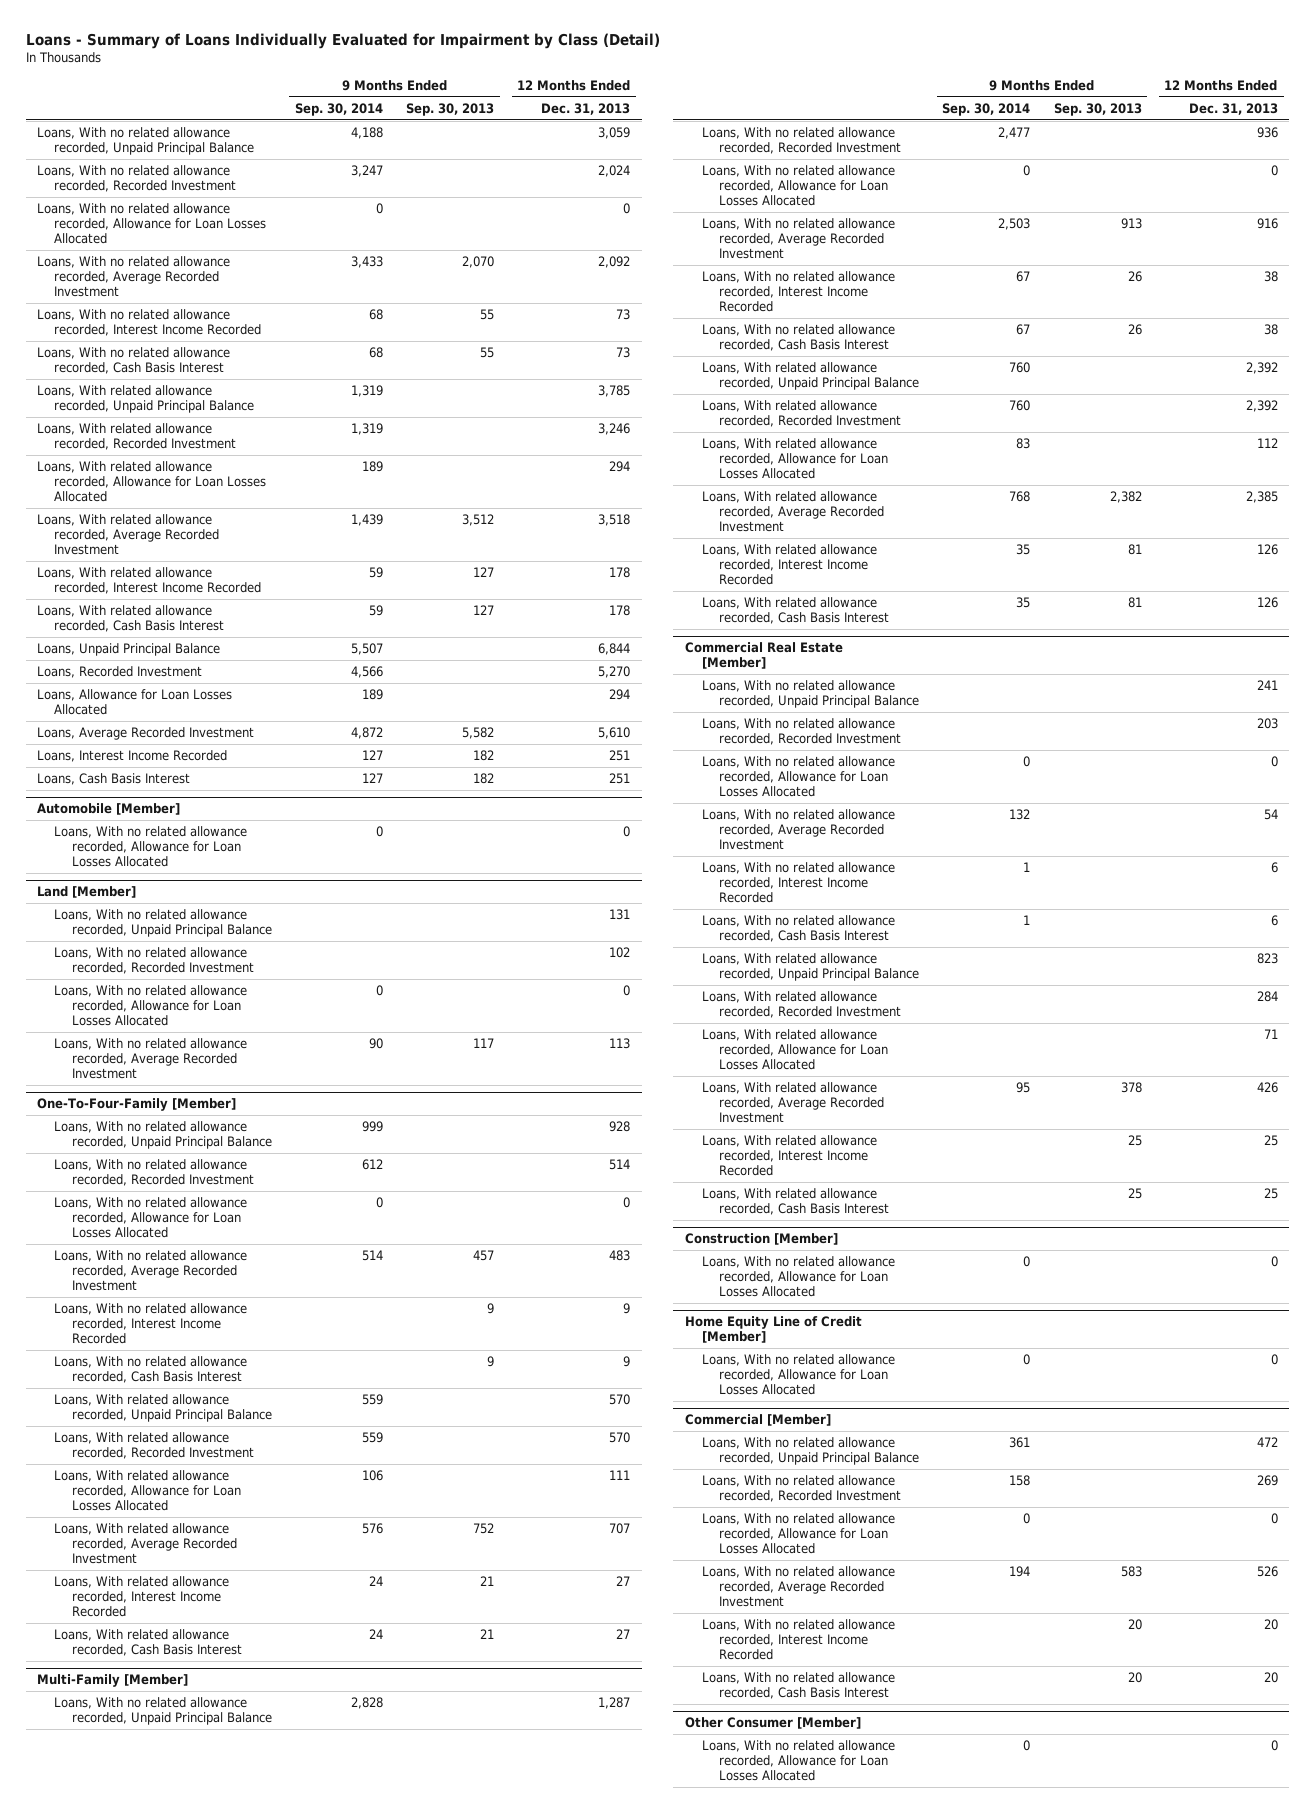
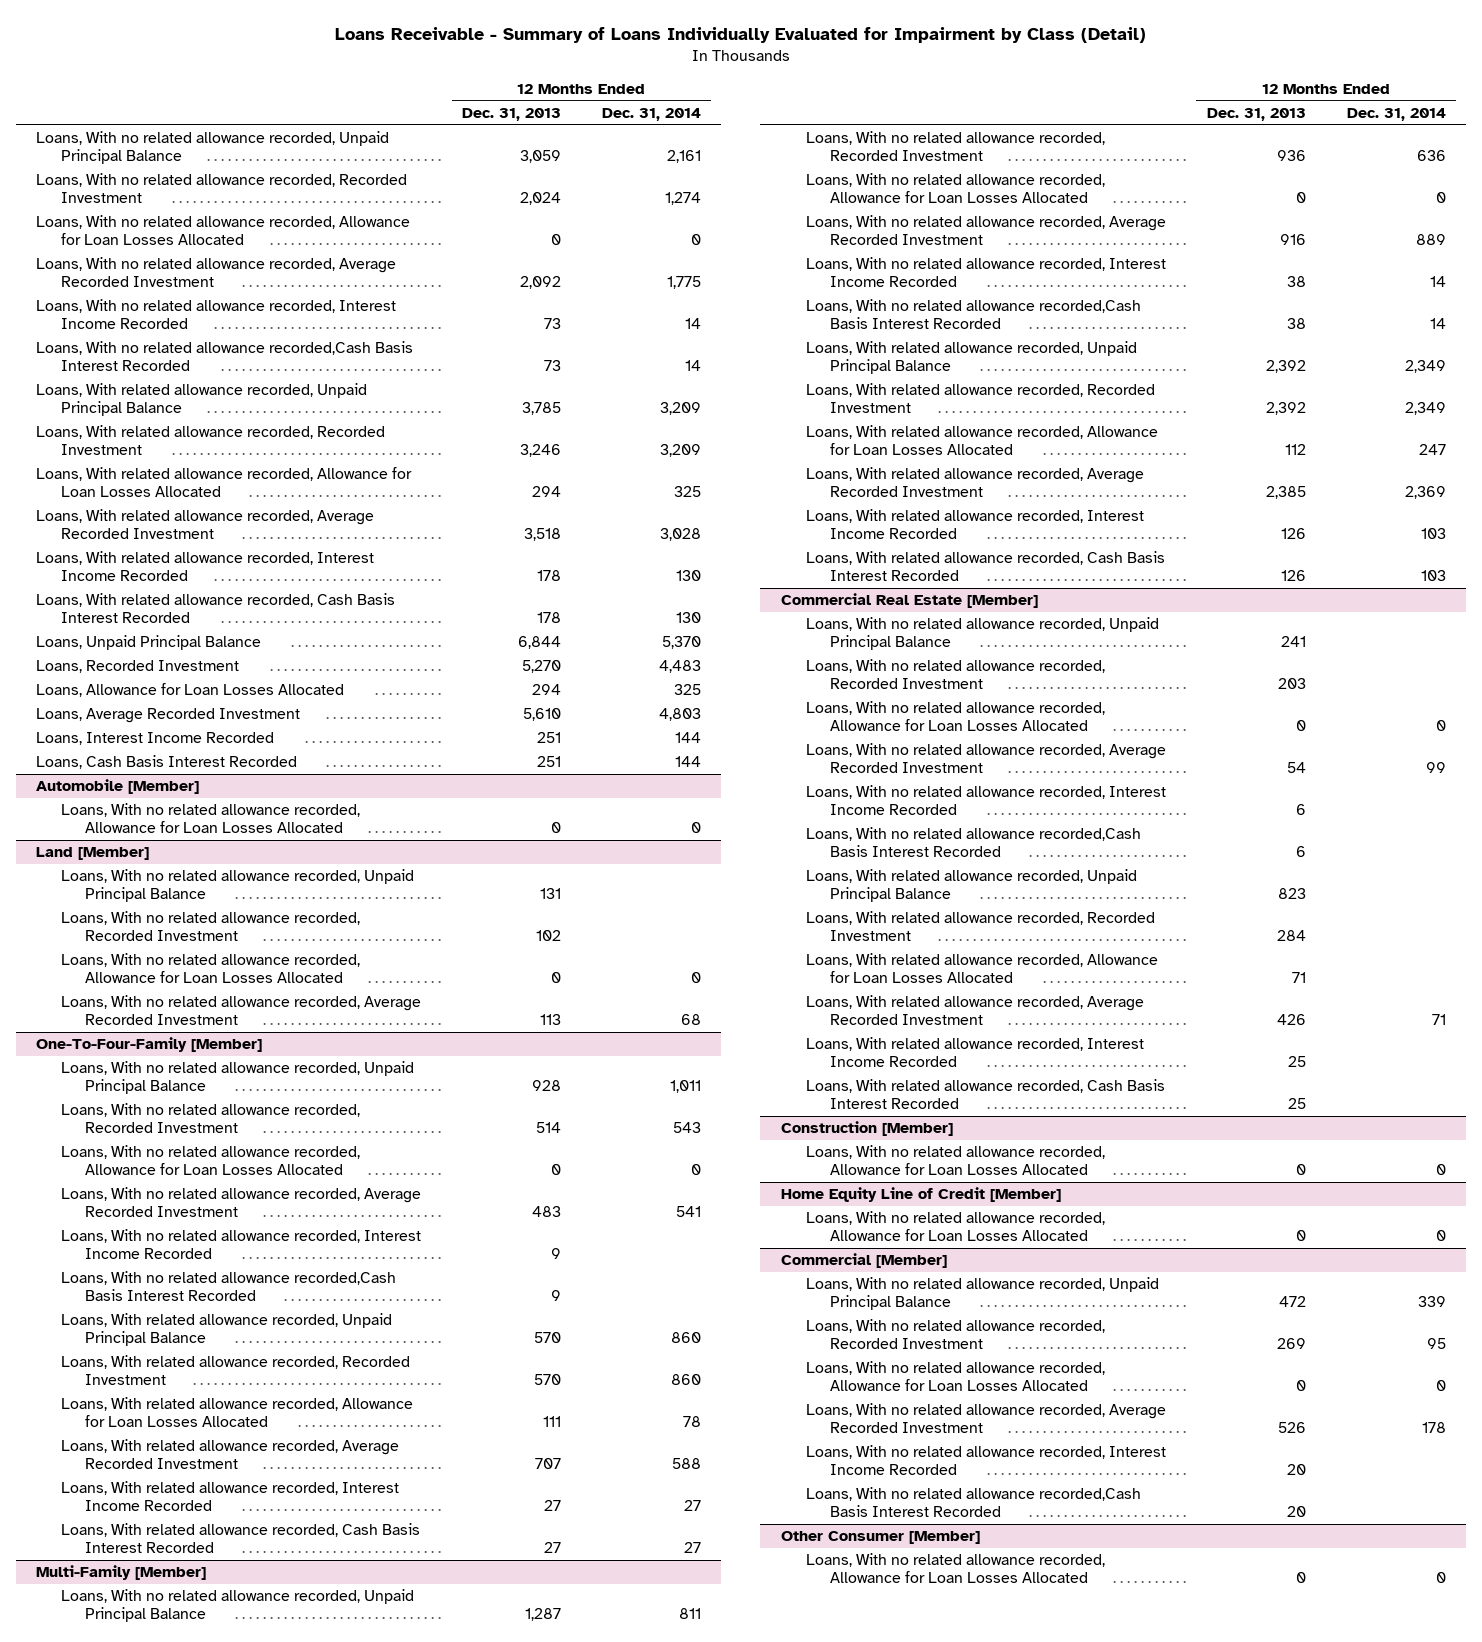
- Loans - Summary of Loans Individually Evaluated for Impairment by Class (Detail)
+ Loans Receivable - Summary of Loans Individually Evaluated for Impairment by Class (Detail)
- | 9 Months Ended Sep. 30, 2014 | 9 Months Ended Sep. 30, 2013 | 12 Months Ended Dec. 31, 2013
+ | 12 Months Ended Dec. 31, 2013 | 12 Months Ended Dec. 31, 2014
- Loans, With no related allowance recorded, Cash Basis Interest | 68 | 55 | 73
+ Loans, With no related allowance recorded,Cash Basis Interest Recorded | 73 | 14
- Loans, With related allowance recorded, Cash Basis Interest | 59 | 127 | 178
+ Loans, With related allowance recorded, Cash Basis Interest Recorded | 178 | 130
- Loans, Cash Basis Interest | 127 | 182 | 251
+ Loans, Cash Basis Interest Recorded | 251 | 144
@ One-To-Four-Family [Member]
- Loans, With no related allowance recorded, Cash Basis Interest | | 9 | 9
+ Loans, With no related allowance recorded,Cash Basis Interest Recorded | 9 |
- Loans, With related allowance recorded, Cash Basis Interest | 24 | 21 | 27
+ Loans, With related allowance recorded, Cash Basis Interest Recorded | 27 | 27
@ Multi-Family [Member]
- Loans, With no related allowance recorded, Cash Basis Interest | 67 | 26 | 38
+ Loans, With no related allowance recorded,Cash Basis Interest Recorded | 38 | 14
- Loans, With related allowance recorded, Cash Basis Interest | 35 | 81 | 126
+ Loans, With related allowance recorded, Cash Basis Interest Recorded | 126 | 103
@ Commercial Real Estate [Member]
- Loans, With no related allowance recorded, Cash Basis Interest | 1 | | 6
+ Loans, With no related allowance recorded,Cash Basis Interest Recorded | 6 |
- Loans, With related allowance recorded, Cash Basis Interest | | 25 | 25
+ Loans, With related allowance recorded, Cash Basis Interest Recorded | 25 |
@ Commercial [Member]
- Loans, With no related allowance recorded, Cash Basis Interest | | 20 | 20
+ Loans, With no related allowance recorded,Cash Basis Interest Recorded | 20 |

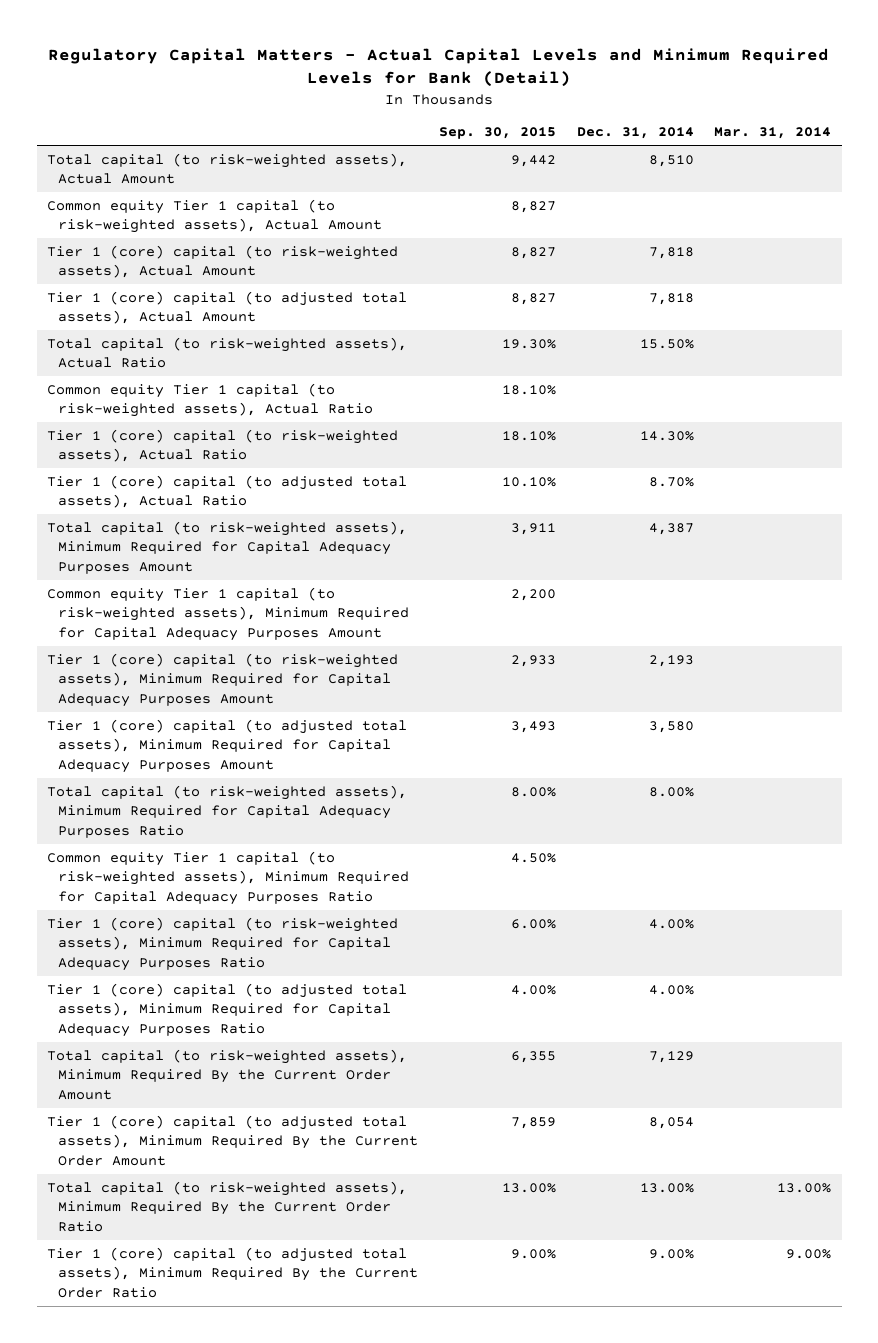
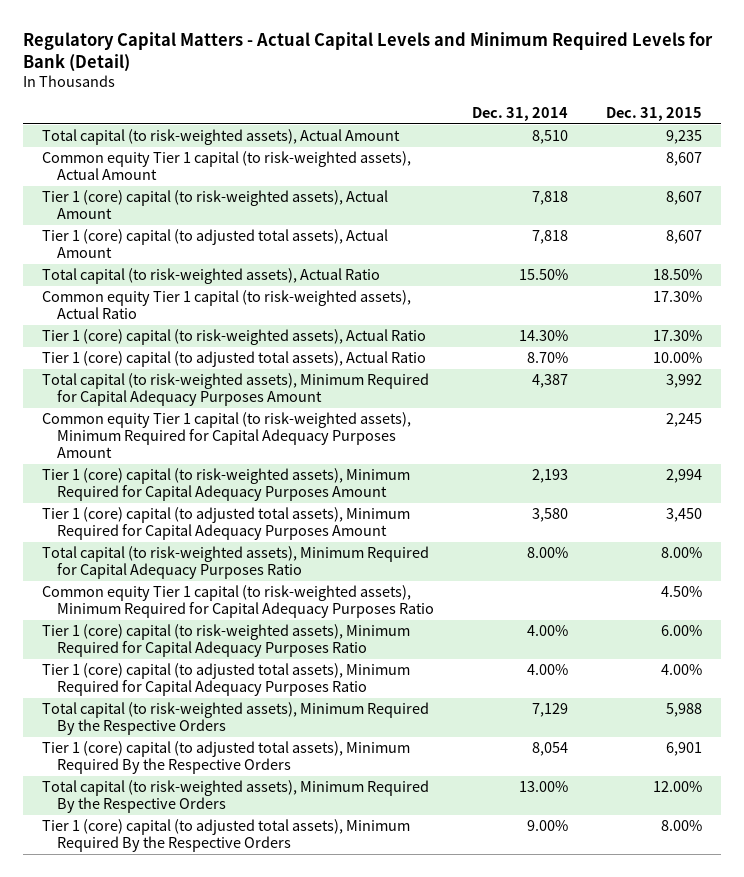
- | Sep. 30, 2015 | Dec. 31, 2014 | Mar. 31, 2014
+ | Dec. 31, 2014 | Dec. 31, 2015
- Total capital (to risk-weighted assets), Minimum Required By the Current Order Amount | 6,355 | 7,129 |
- Tier 1 (core) capital (to adjusted total assets), Minimum Required By the Current Order Amount | 7,859 | 8,054 |
- Total capital (to risk-weighted assets), Minimum Required By the Current Order Ratio | 13.00% | 13.00% | 13.00%
- Tier 1 (core) capital (to adjusted total assets), Minimum Required By the Current Order Ratio | 9.00% | 9.00% | 9.00%
+ Total capital (to risk-weighted assets), Minimum Required By the Respective Orders | 7,129 | 5,988
+ Tier 1 (core) capital (to adjusted total assets), Minimum Required By the Respective Orders | 8,054 | 6,901
+ Total capital (to risk-weighted assets), Minimum Required By the Respective Orders | 13.00% | 12.00%
+ Tier 1 (core) capital (to adjusted total assets), Minimum Required By the Respective Orders | 9.00% | 8.00%

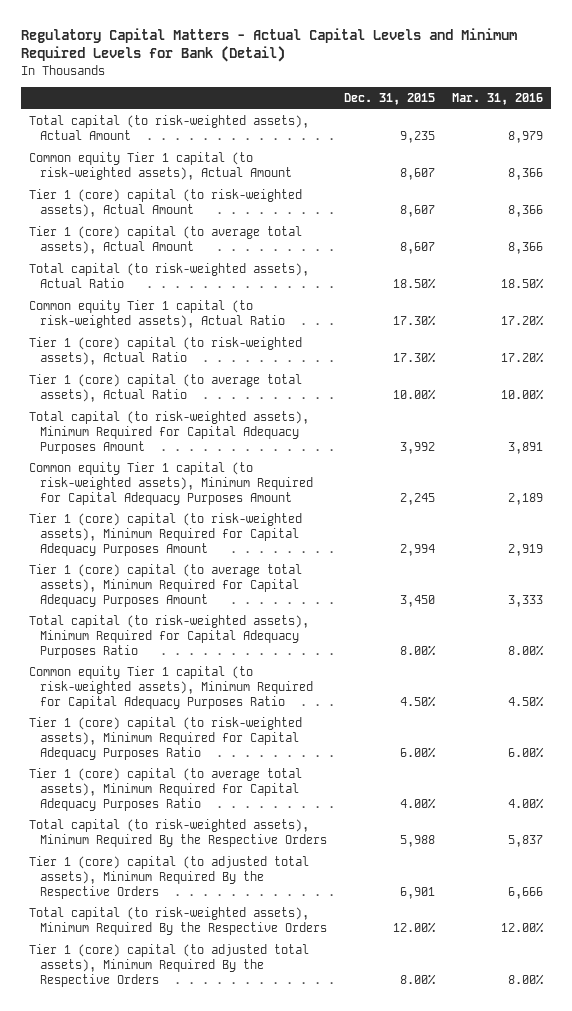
- | Dec. 31, 2014 | Dec. 31, 2015
+ | Dec. 31, 2015 | Mar. 31, 2016
- Tier 1 (core) capital (to adjusted total assets), Actual Amount | 7,818 | 8,607
+ Tier 1 (core) capital (to average total assets), Actual Amount | 8,607 | 8,366
- Tier 1 (core) capital (to adjusted total assets), Actual Ratio | 8.70% | 10.00%
+ Tier 1 (core) capital (to average total assets), Actual Ratio | 10.00% | 10.00%
- Tier 1 (core) capital (to adjusted total assets), Minimum Required for Capital Adequacy Purposes Amount | 3,580 | 3,450
+ Tier 1 (core) capital (to average total assets), Minimum Required for Capital Adequacy Purposes Amount | 3,450 | 3,333
- Tier 1 (core) capital (to adjusted total assets), Minimum Required for Capital Adequacy Purposes Ratio | 4.00% | 4.00%
+ Tier 1 (core) capital (to average total assets), Minimum Required for Capital Adequacy Purposes Ratio | 4.00% | 4.00%

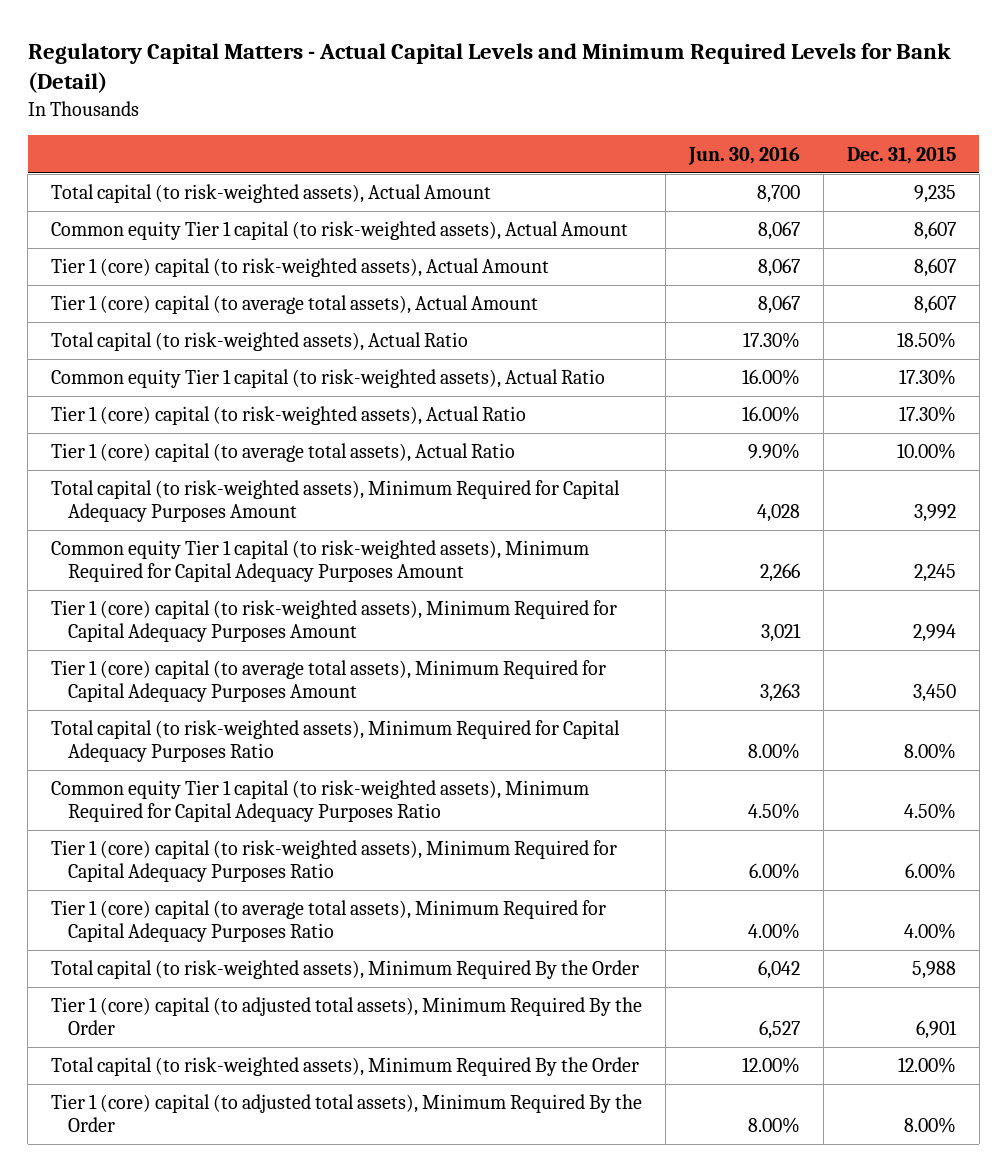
- | Dec. 31, 2015 | Mar. 31, 2016
+ | Jun. 30, 2016 | Dec. 31, 2015
- Total capital (to risk-weighted assets), Minimum Required By the Respective Orders | 5,988 | 5,837
- Tier 1 (core) capital (to adjusted total assets), Minimum Required By the Respective Orders | 6,901 | 6,666
- Total capital (to risk-weighted assets), Minimum Required By the Respective Orders | 12.00% | 12.00%
- Tier 1 (core) capital (to adjusted total assets), Minimum Required By the Respective Orders | 8.00% | 8.00%
+ Total capital (to risk-weighted assets), Minimum Required By the Order | 6,042 | 5,988
+ Tier 1 (core) capital (to adjusted total assets), Minimum Required By the Order | 6,527 | 6,901
+ Total capital (to risk-weighted assets), Minimum Required By the Order | 12.00% | 12.00%
+ Tier 1 (core) capital (to adjusted total assets), Minimum Required By the Order | 8.00% | 8.00%

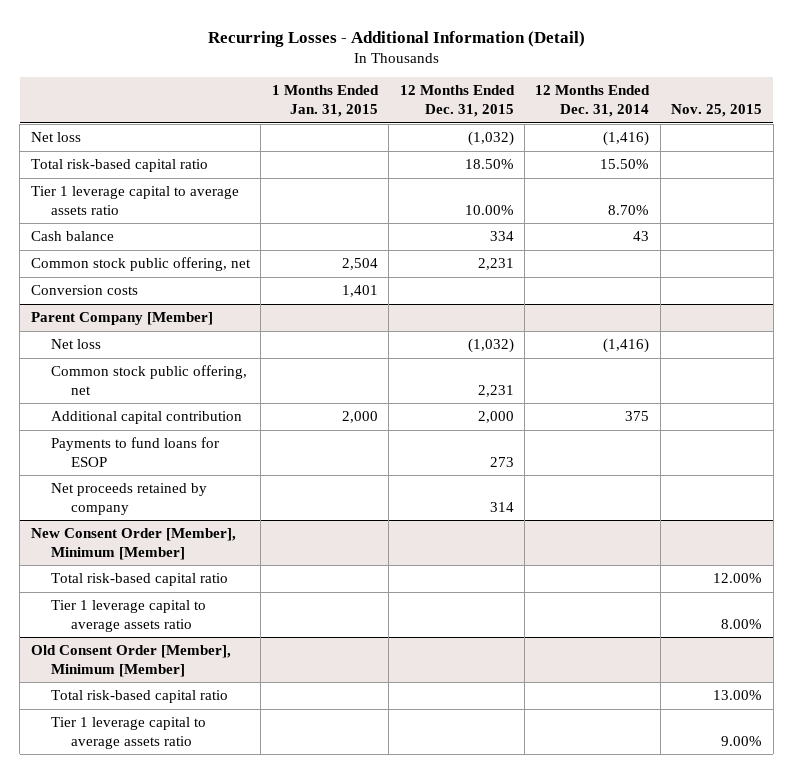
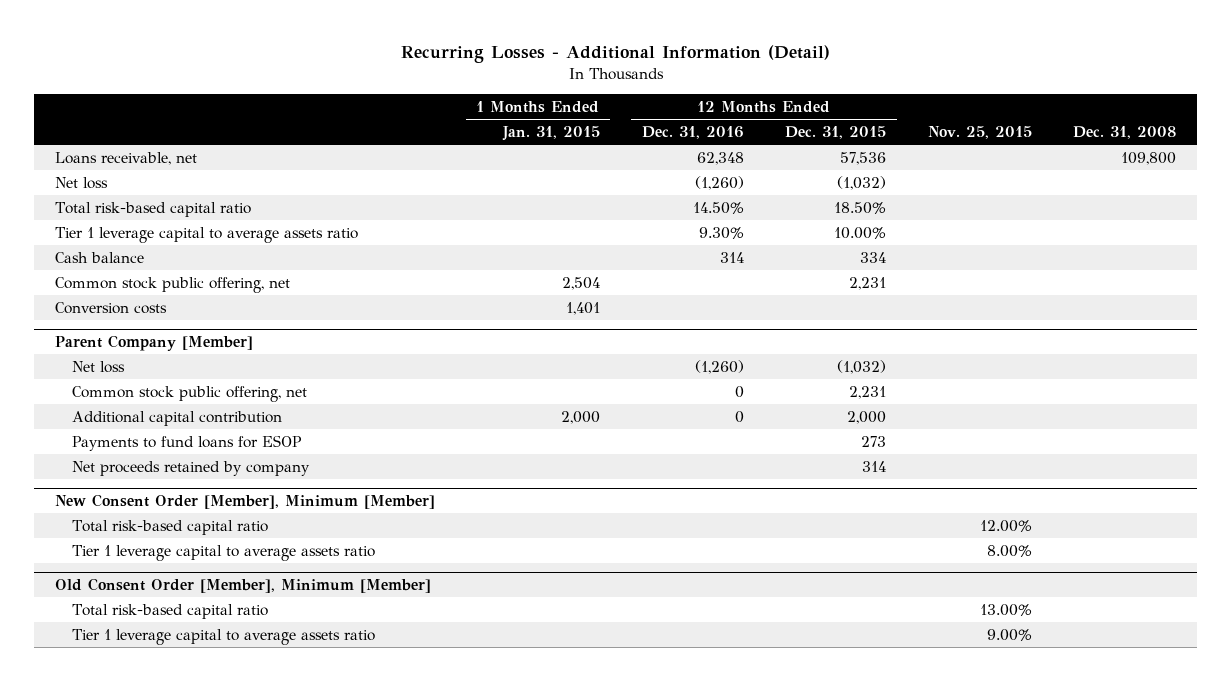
- | 1 Months Ended Jan. 31, 2015 | 12 Months Ended Dec. 31, 2015 | 12 Months Ended Dec. 31, 2014 | Nov. 25, 2015
+ | 1 Months Ended Jan. 31, 2015 | 12 Months Ended Dec. 31, 2016 | 12 Months Ended Dec. 31, 2015 | Nov. 25, 2015 | Dec. 31, 2008
+ Loans receivable, net | | 62,348 | 57,536 | | 109,800

